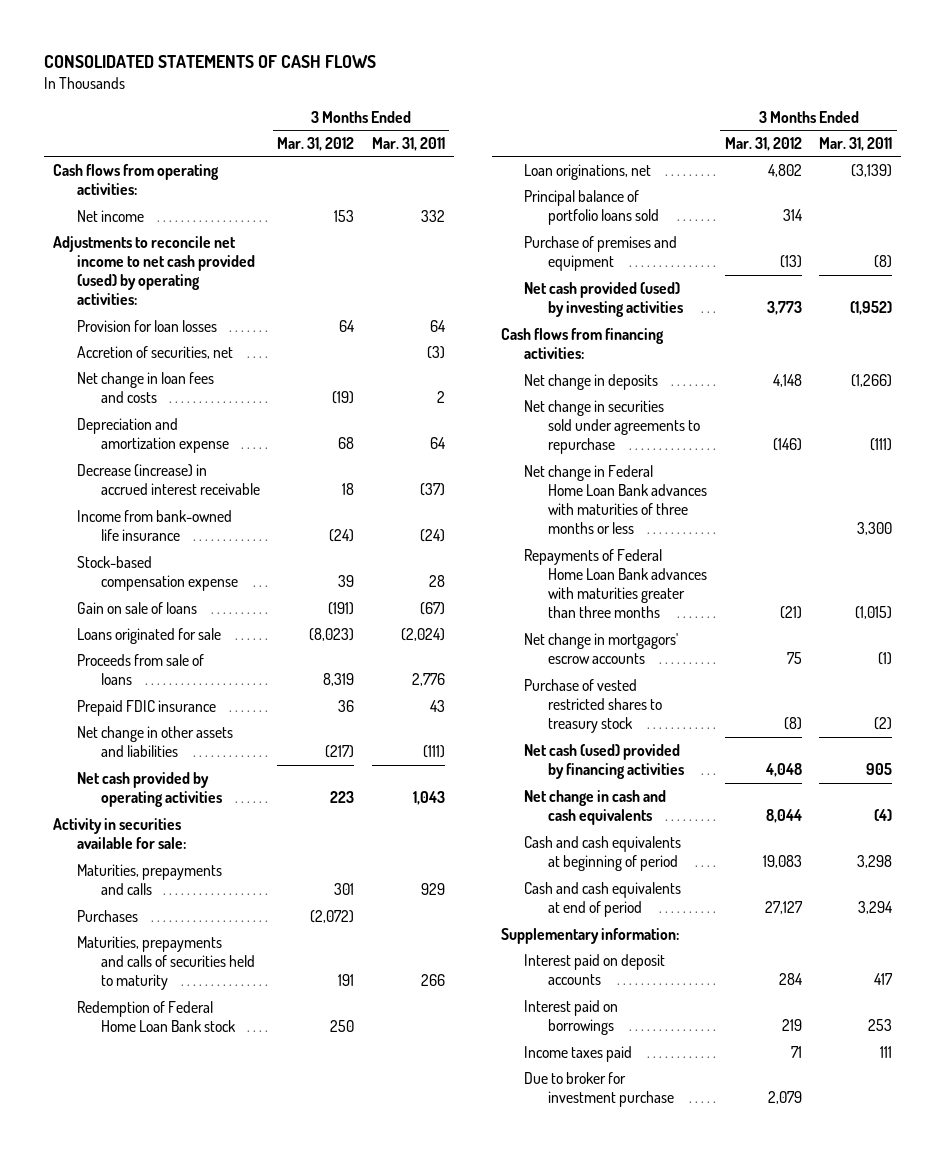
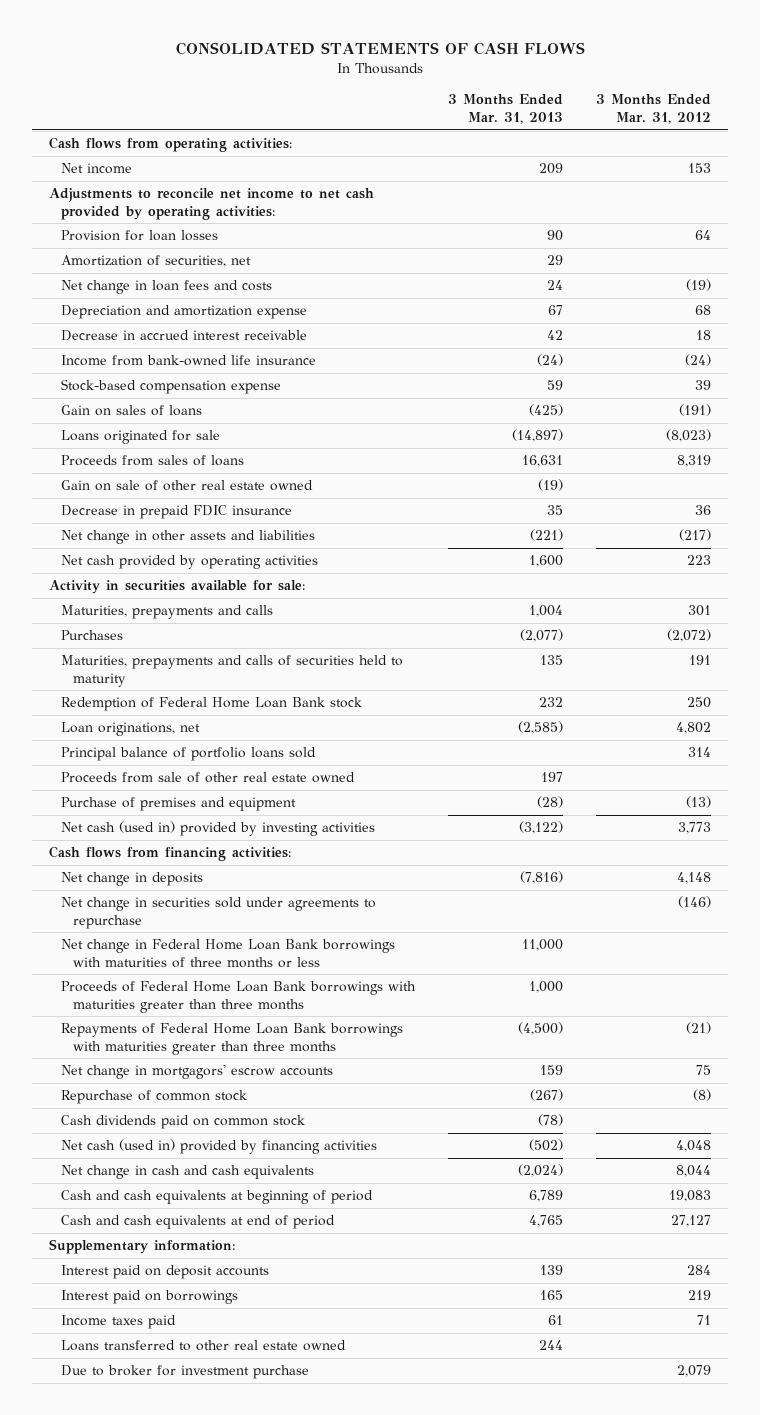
- | 3 Months Ended Mar. 31, 2012 | 3 Months Ended Mar. 31, 2011
+ | 3 Months Ended Mar. 31, 2013 | 3 Months Ended Mar. 31, 2012
- Adjustments to reconcile net income to net cash provided (used) by operating activities:
+ Adjustments to reconcile net income to net cash provided by operating activities:
- Accretion of securities, net | | (3)
+ Amortization of securities, net | 29 |
- Decrease (increase) in accrued interest receivable | 18 | (37)
+ Decrease in accrued interest receivable | 42 | 18
- Gain on sale of loans | (191) | (67)
+ Gain on sales of loans | (425) | (191)
- Proceeds from sale of loans | 8,319 | 2,776
- Prepaid FDIC insurance | 36 | 43
+ Proceeds from sales of loans | 16,631 | 8,319
+ Gain on sale of other real estate owned | (19) |
+ Decrease in prepaid FDIC insurance | 35 | 36
+ Proceeds from sale of other real estate owned | 197 |
- Net cash provided (used) by investing activities | 3,773 | (1,952)
+ Net cash (used in) provided by investing activities | (3,122) | 3,773
- Net change in Federal Home Loan Bank advances with maturities of three months or less | | 3,300
- Repayments of Federal Home Loan Bank advances with maturities greater than three months | (21) | (1,015)
+ Net change in Federal Home Loan Bank borrowings with maturities of three months or less | 11,000 |
+ Proceeds of Federal Home Loan Bank borrowings with maturities greater than three months | 1,000 |
+ Repayments of Federal Home Loan Bank borrowings with maturities greater than three months | (4,500) | (21)
- Purchase of vested restricted shares to treasury stock | (8) | (2)
- Net cash (used) provided by financing activities | 4,048 | 905
+ Repurchase of common stock | (267) | (8)
+ Cash dividends paid on common stock | (78) |
+ Net cash (used in) provided by financing activities | (502) | 4,048
+ Loans transferred to other real estate owned | 244 |

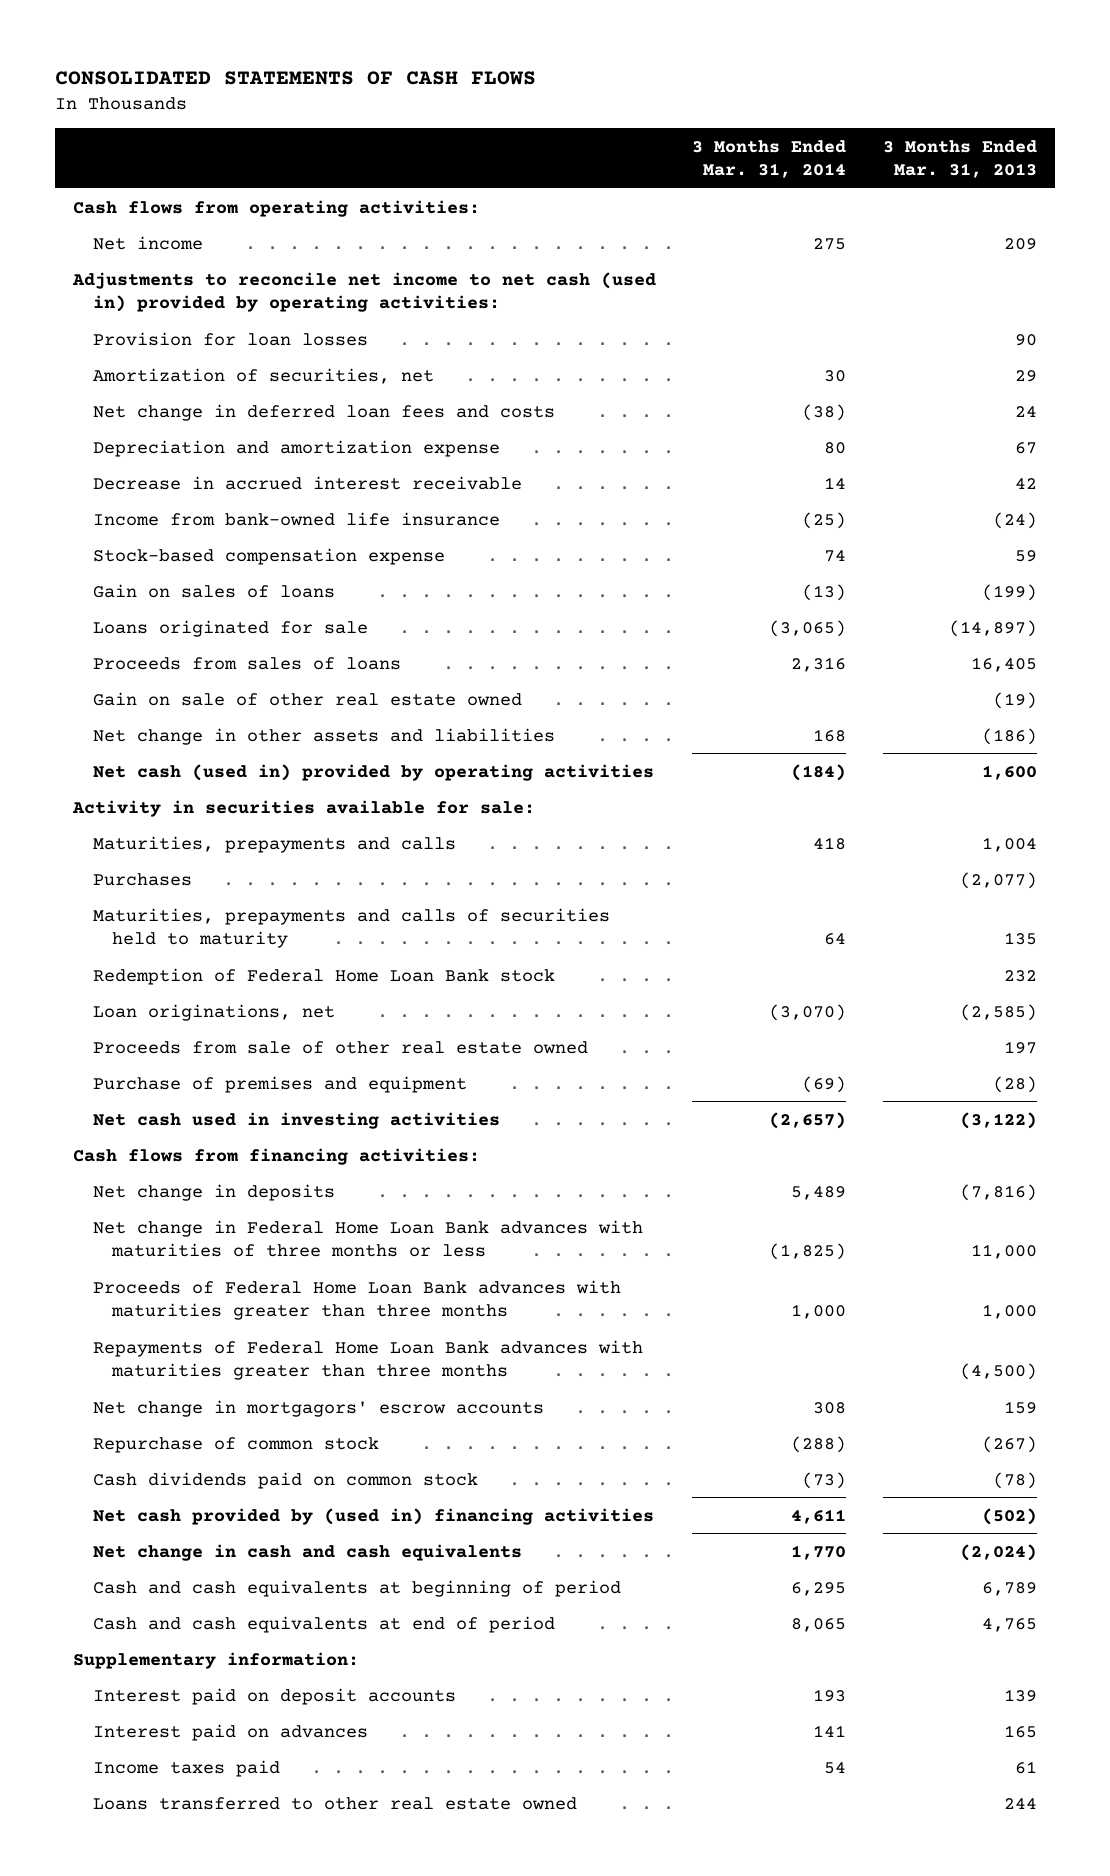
- | 3 Months Ended Mar. 31, 2013 | 3 Months Ended Mar. 31, 2012
+ | 3 Months Ended Mar. 31, 2014 | 3 Months Ended Mar. 31, 2013
- Adjustments to reconcile net income to net cash provided by operating activities:
+ Adjustments to reconcile net income to net cash (used in) provided by operating activities:
- Net change in loan fees and costs | 24 | (19)
+ Net change in deferred loan fees and costs | (38) | 24
- Gain on sales of loans | (425) | (191)
+ Gain on sales of loans | (13) | (199)
- Proceeds from sales of loans | 16,631 | 8,319
+ Proceeds from sales of loans | 2,316 | 16,405
- Decrease in prepaid FDIC insurance | 35 | 36
- Net change in other assets and liabilities | (221) | (217)
- Net cash provided by operating activities | 1,600 | 223
+ Net change in other assets and liabilities | 168 | (186)
+ Net cash (used in) provided by operating activities | (184) | 1,600
- Principal balance of portfolio loans sold | | 314
- Net cash (used in) provided by investing activities | (3,122) | 3,773
+ Net cash used in investing activities | (2,657) | (3,122)
- Net change in securities sold under agreements to repurchase | | (146)
- Net change in Federal Home Loan Bank borrowings with maturities of three months or less | 11,000 |
- Proceeds of Federal Home Loan Bank borrowings with maturities greater than three months | 1,000 |
- Repayments of Federal Home Loan Bank borrowings with maturities greater than three months | (4,500) | (21)
+ Net change in Federal Home Loan Bank advances with maturities of three months or less | (1,825) | 11,000
+ Proceeds of Federal Home Loan Bank advances with maturities greater than three months | 1,000 | 1,000
+ Repayments of Federal Home Loan Bank advances with maturities greater than three months | | (4,500)
- Net cash (used in) provided by financing activities | (502) | 4,048
+ Net cash provided by (used in) financing activities | 4,611 | (502)
- Interest paid on borrowings | 165 | 219
+ Interest paid on advances | 141 | 165
- Due to broker for investment purchase | | 2,079

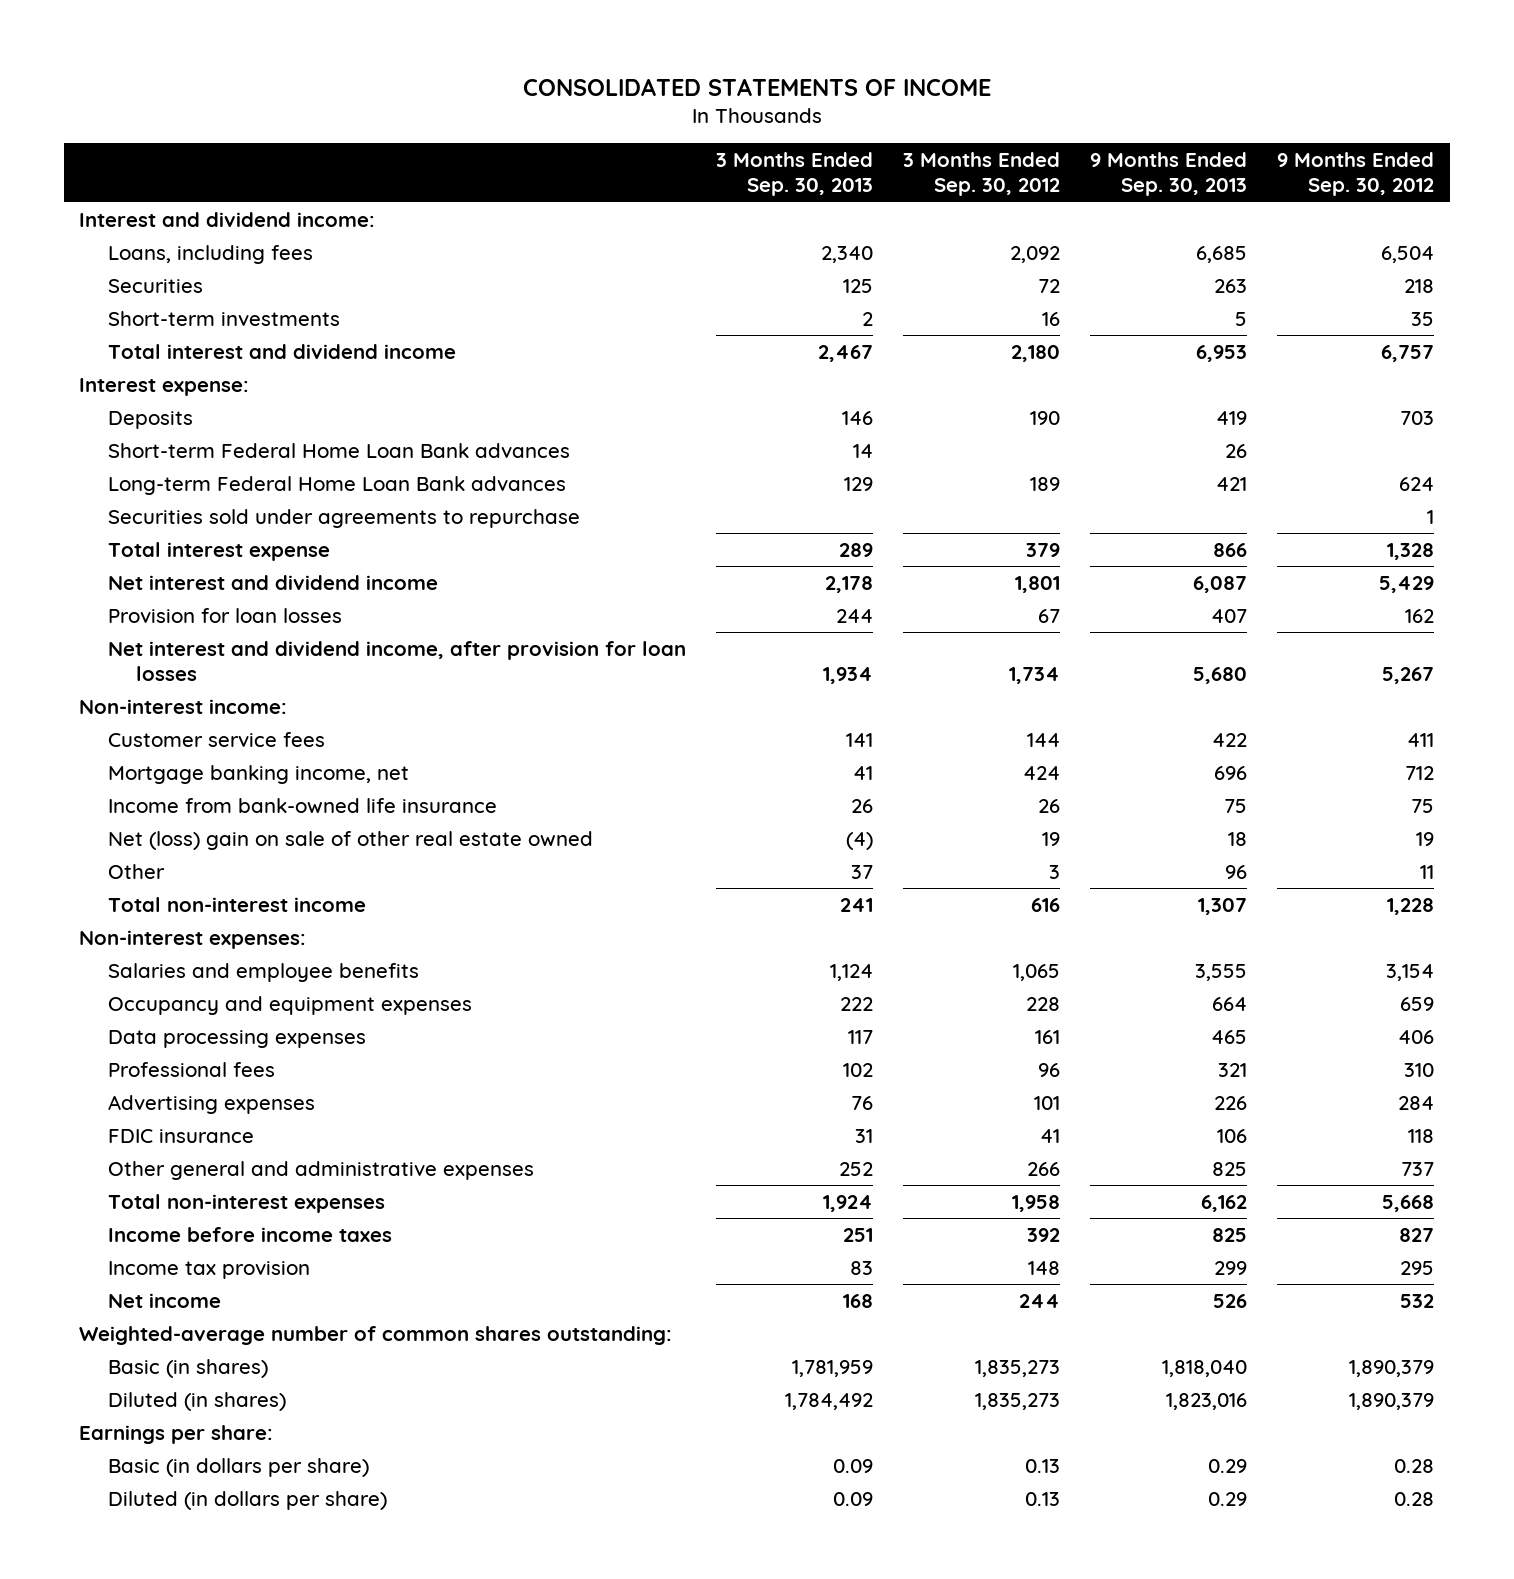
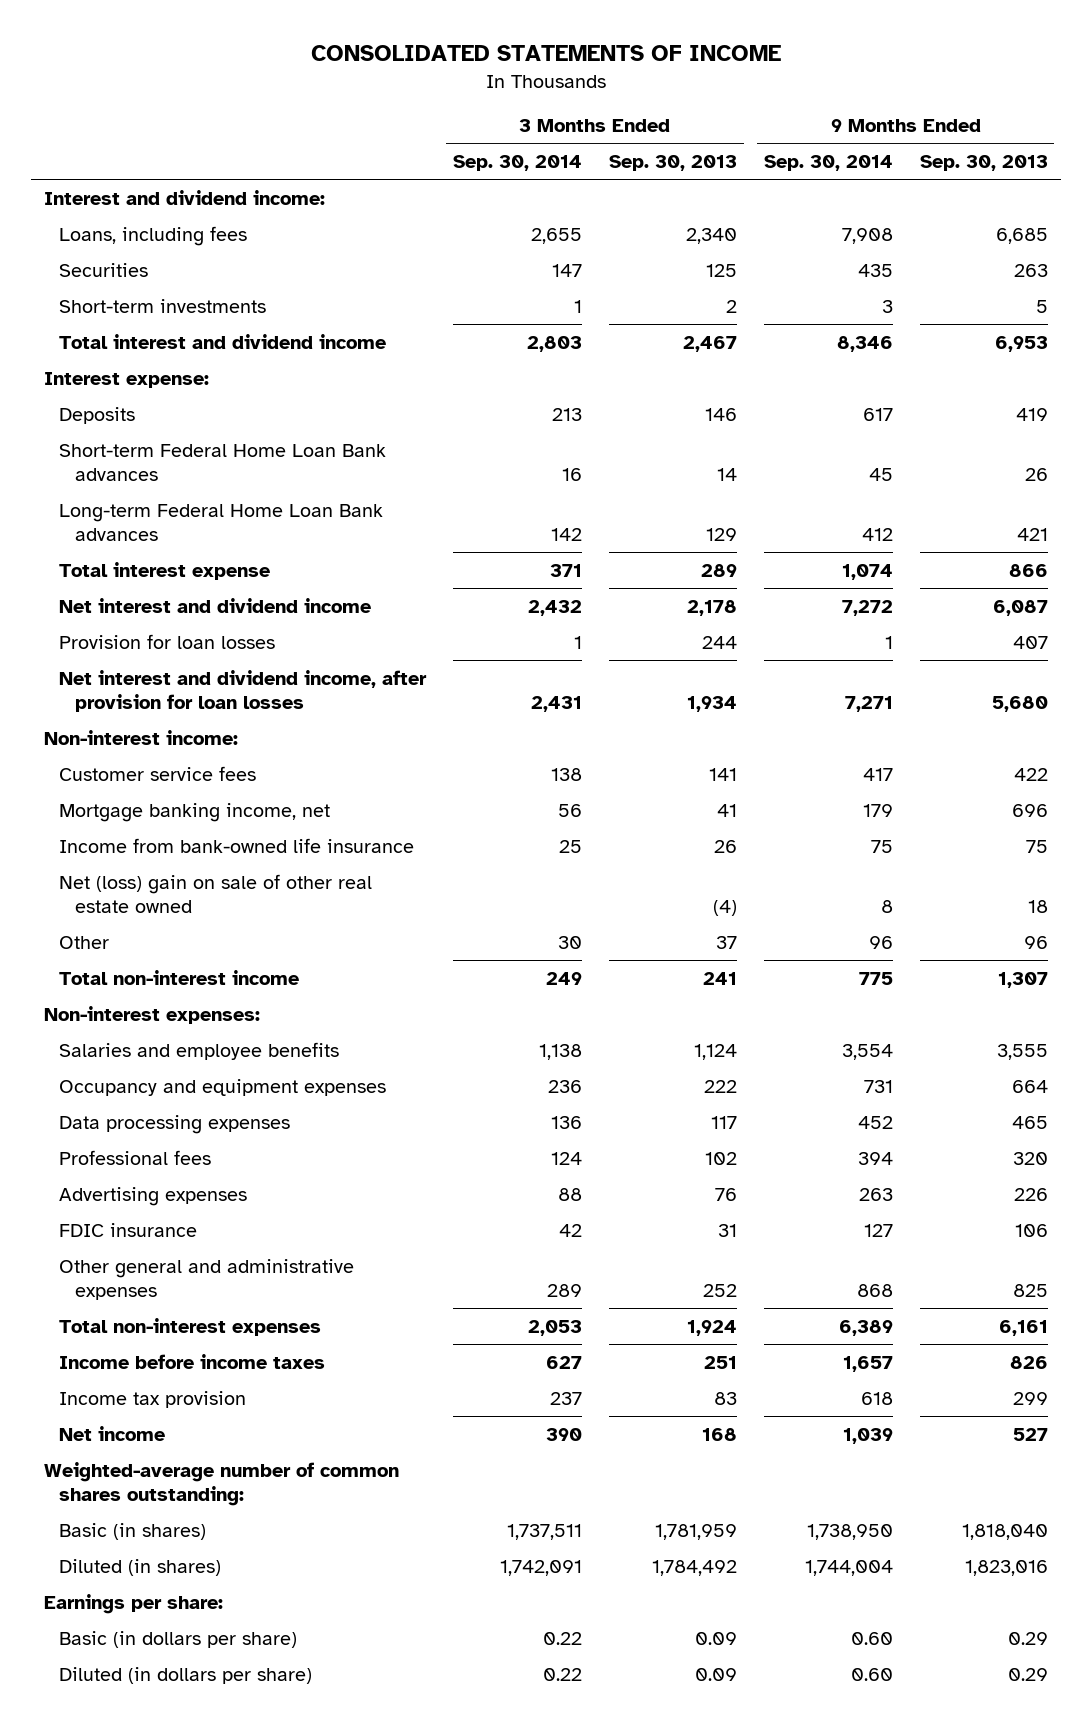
- | 3 Months Ended Sep. 30, 2013 | 3 Months Ended Sep. 30, 2012 | 9 Months Ended Sep. 30, 2013 | 9 Months Ended Sep. 30, 2012
+ | 3 Months Ended Sep. 30, 2014 | 3 Months Ended Sep. 30, 2013 | 9 Months Ended Sep. 30, 2014 | 9 Months Ended Sep. 30, 2013
- Securities sold under agreements to repurchase | | | | 1
- Professional fees | 102 | 96 | 321 | 310
+ Professional fees | 124 | 102 | 394 | 320
- Total non-interest expenses | 1,924 | 1,958 | 6,162 | 5,668
- Income before income taxes | 251 | 392 | 825 | 827
+ Total non-interest expenses | 2,053 | 1,924 | 6,389 | 6,161
+ Income before income taxes | 627 | 251 | 1,657 | 826
- Net income | 168 | 244 | 526 | 532
+ Net income | 390 | 168 | 1,039 | 527

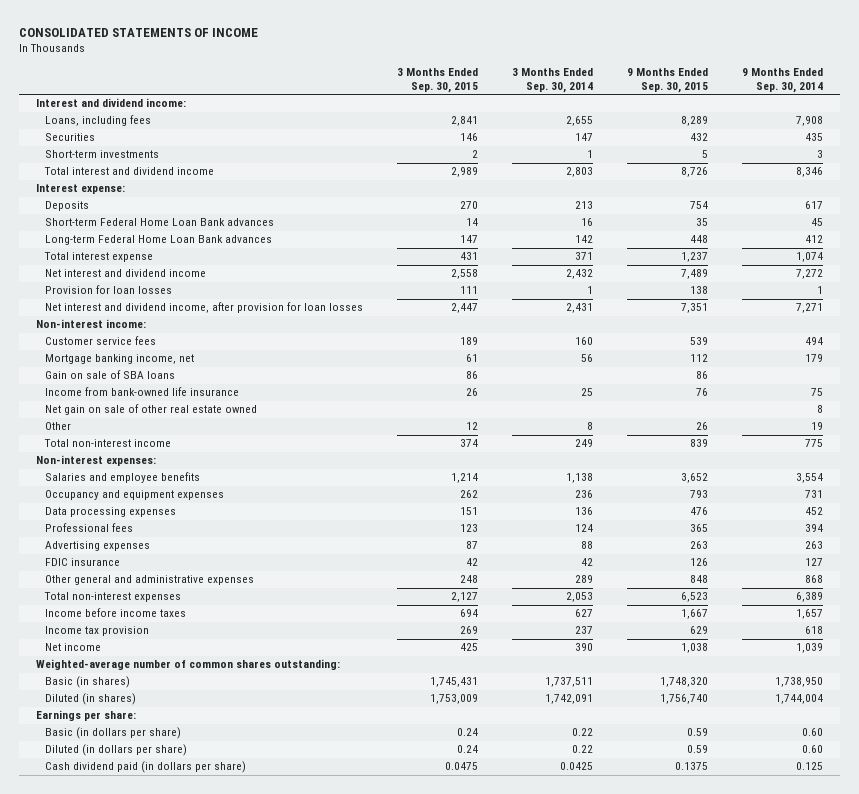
- | 3 Months Ended Sep. 30, 2014 | 3 Months Ended Sep. 30, 2013 | 9 Months Ended Sep. 30, 2014 | 9 Months Ended Sep. 30, 2013
+ | 3 Months Ended Sep. 30, 2015 | 3 Months Ended Sep. 30, 2014 | 9 Months Ended Sep. 30, 2015 | 9 Months Ended Sep. 30, 2014
- Customer service fees | 138 | 141 | 417 | 422
+ Customer service fees | 189 | 160 | 539 | 494
+ Gain on sale of SBA loans | 86 | | 86 |
- Net (loss) gain on sale of other real estate owned | | (4) | 8 | 18
- Other | 30 | 37 | 96 | 96
+ Net gain on sale of other real estate owned | | | | 8
+ Other | 12 | 8 | 26 | 19
+ Cash dividend paid (in dollars per share) | 0.0475 | 0.0425 | 0.1375 | 0.125

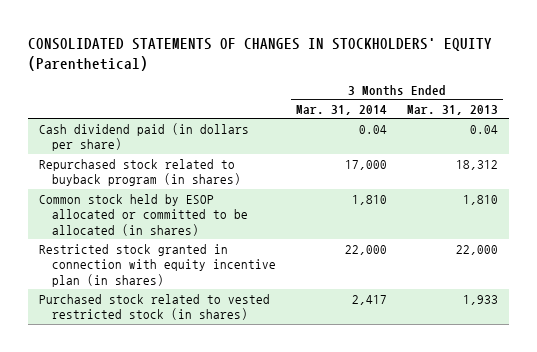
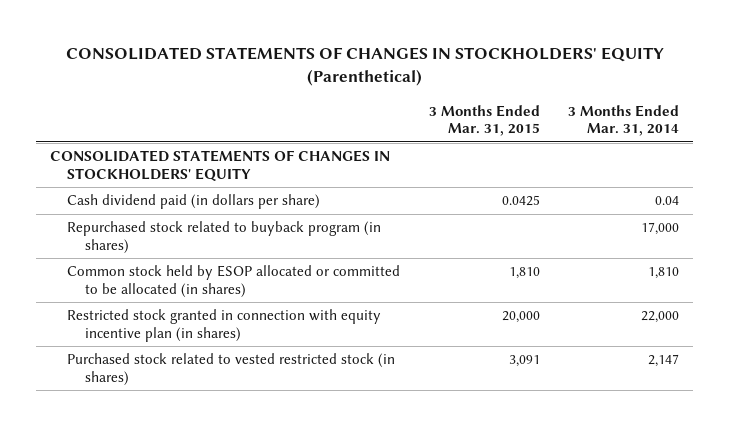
- | 3 Months Ended Mar. 31, 2014 | 3 Months Ended Mar. 31, 2013
+ | 3 Months Ended Mar. 31, 2015 | 3 Months Ended Mar. 31, 2014
+ CONSOLIDATED STATEMENTS OF CHANGES IN STOCKHOLDERS' EQUITY
- Purchased stock related to vested restricted stock (in shares) | 2,417 | 1,933
+ Purchased stock related to vested restricted stock (in shares) | 3,091 | 2,147

